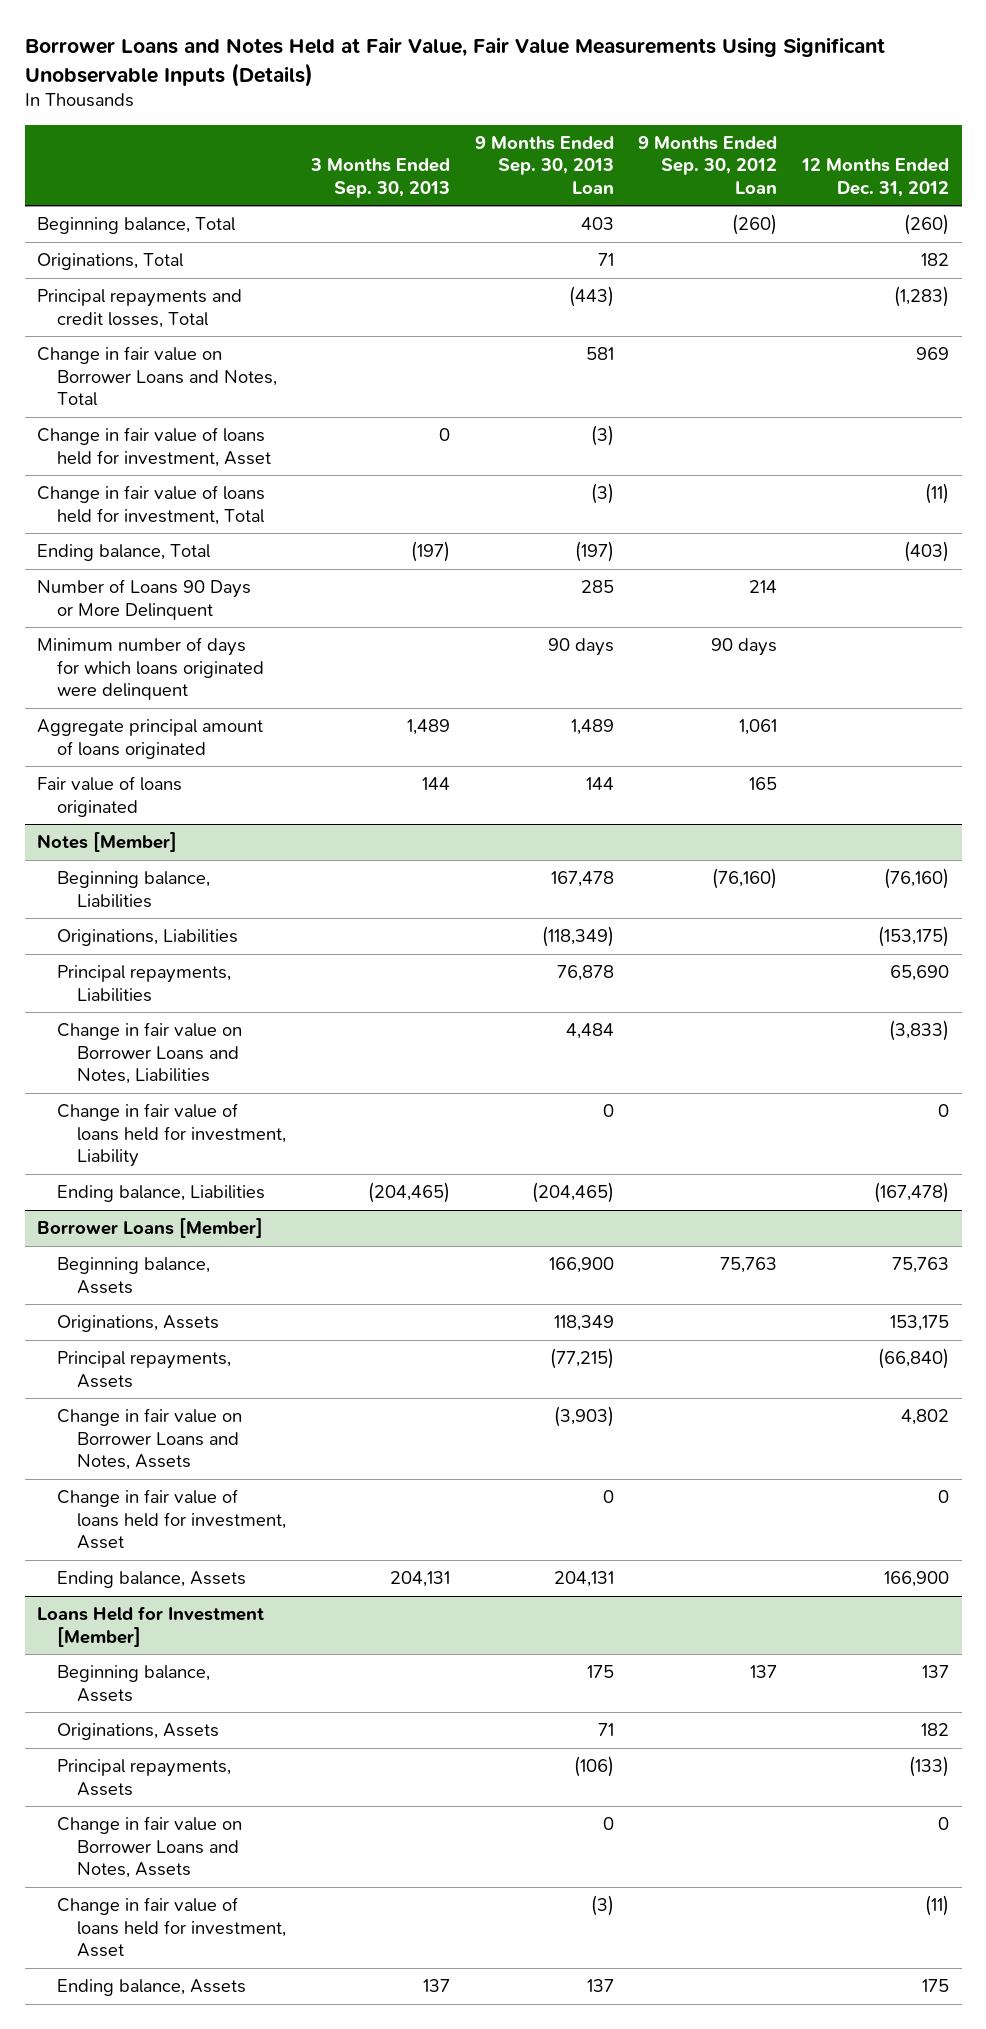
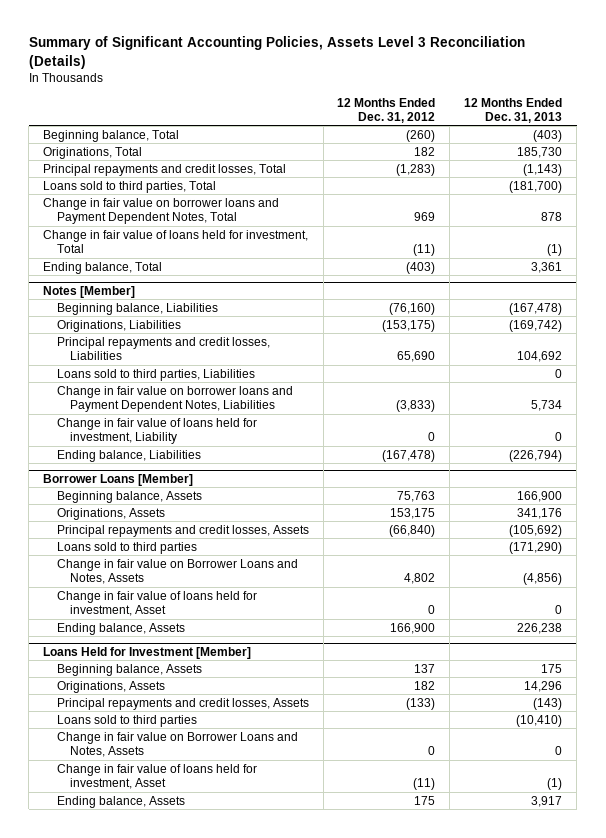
- Borrower Loans and Notes Held at Fair Value, Fair Value Measurements Using Significant Unobservable Inputs (Details)
+ Summary of Significant Accounting Policies, Assets Level 3 Reconciliation (Details)
- | 3 Months Ended Sep. 30, 2013 | 9 Months Ended Sep. 30, 2013 Loan | 9 Months Ended Sep. 30, 2012 Loan | 12 Months Ended Dec. 31, 2012
+ | 12 Months Ended Dec. 31, 2012 | 12 Months Ended Dec. 31, 2013
- Change in fair value on Borrower Loans and Notes, Total | | 581 | | 969
- Change in fair value of loans held for investment, Asset | 0 | (3) | |
+ Loans sold to third parties, Total | | (181,700)
+ Change in fair value on borrower loans and Payment Dependent Notes, Total | 969 | 878
- Number of Loans 90 Days or More Delinquent | | 285 | 214 |
- Minimum number of days for which loans originated were delinquent | | 90 days | 90 days |
- Aggregate principal amount of loans originated | 1,489 | 1,489 | 1,061 |
- Fair value of loans originated | 144 | 144 | 165 |
@ Notes [Member]
- Principal repayments, Liabilities | | 76,878 | | 65,690
- Change in fair value on Borrower Loans and Notes, Liabilities | | 4,484 | | (3,833)
+ Principal repayments and credit losses, Liabilities | 65,690 | 104,692
+ Loans sold to third parties, Liabilities | | 0
+ Change in fair value on borrower loans and Payment Dependent Notes, Liabilities | (3,833) | 5,734
@ Borrower Loans [Member]
- Principal repayments, Assets | | (77,215) | | (66,840)
+ Principal repayments and credit losses, Assets | (66,840) | (105,692)
+ Loans sold to third parties | | (171,290)
@ Loans Held for Investment [Member]
- Principal repayments, Assets | | (106) | | (133)
+ Principal repayments and credit losses, Assets | (133) | (143)
+ Loans sold to third parties | | (10,410)

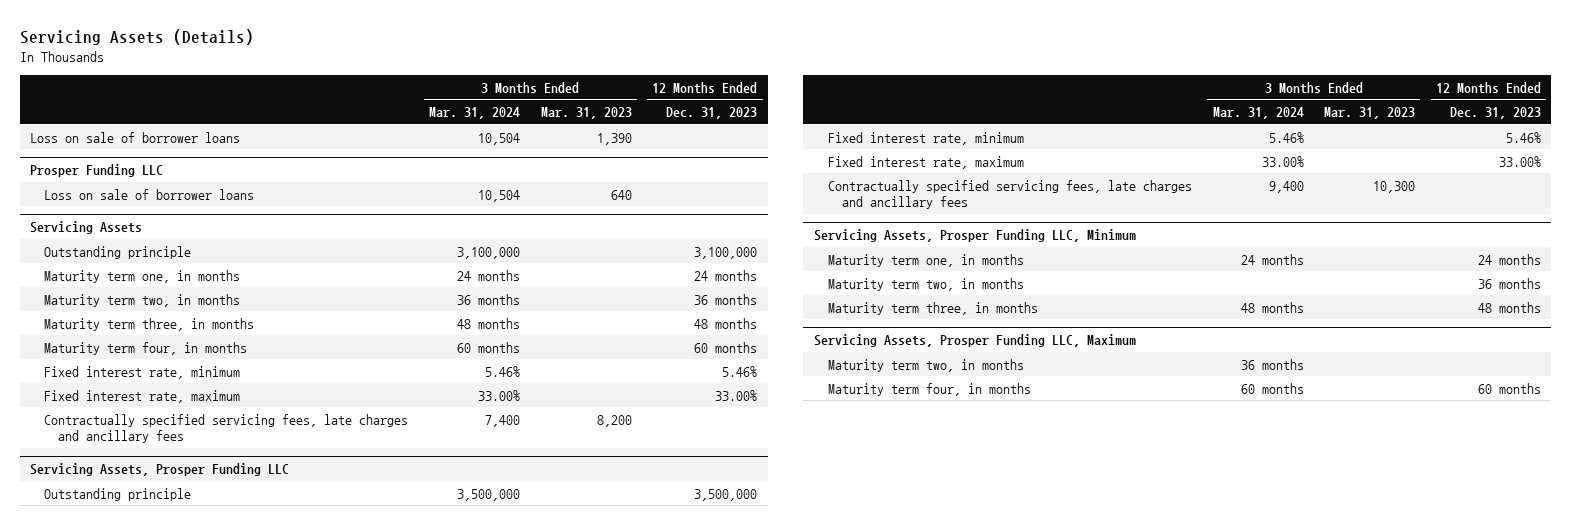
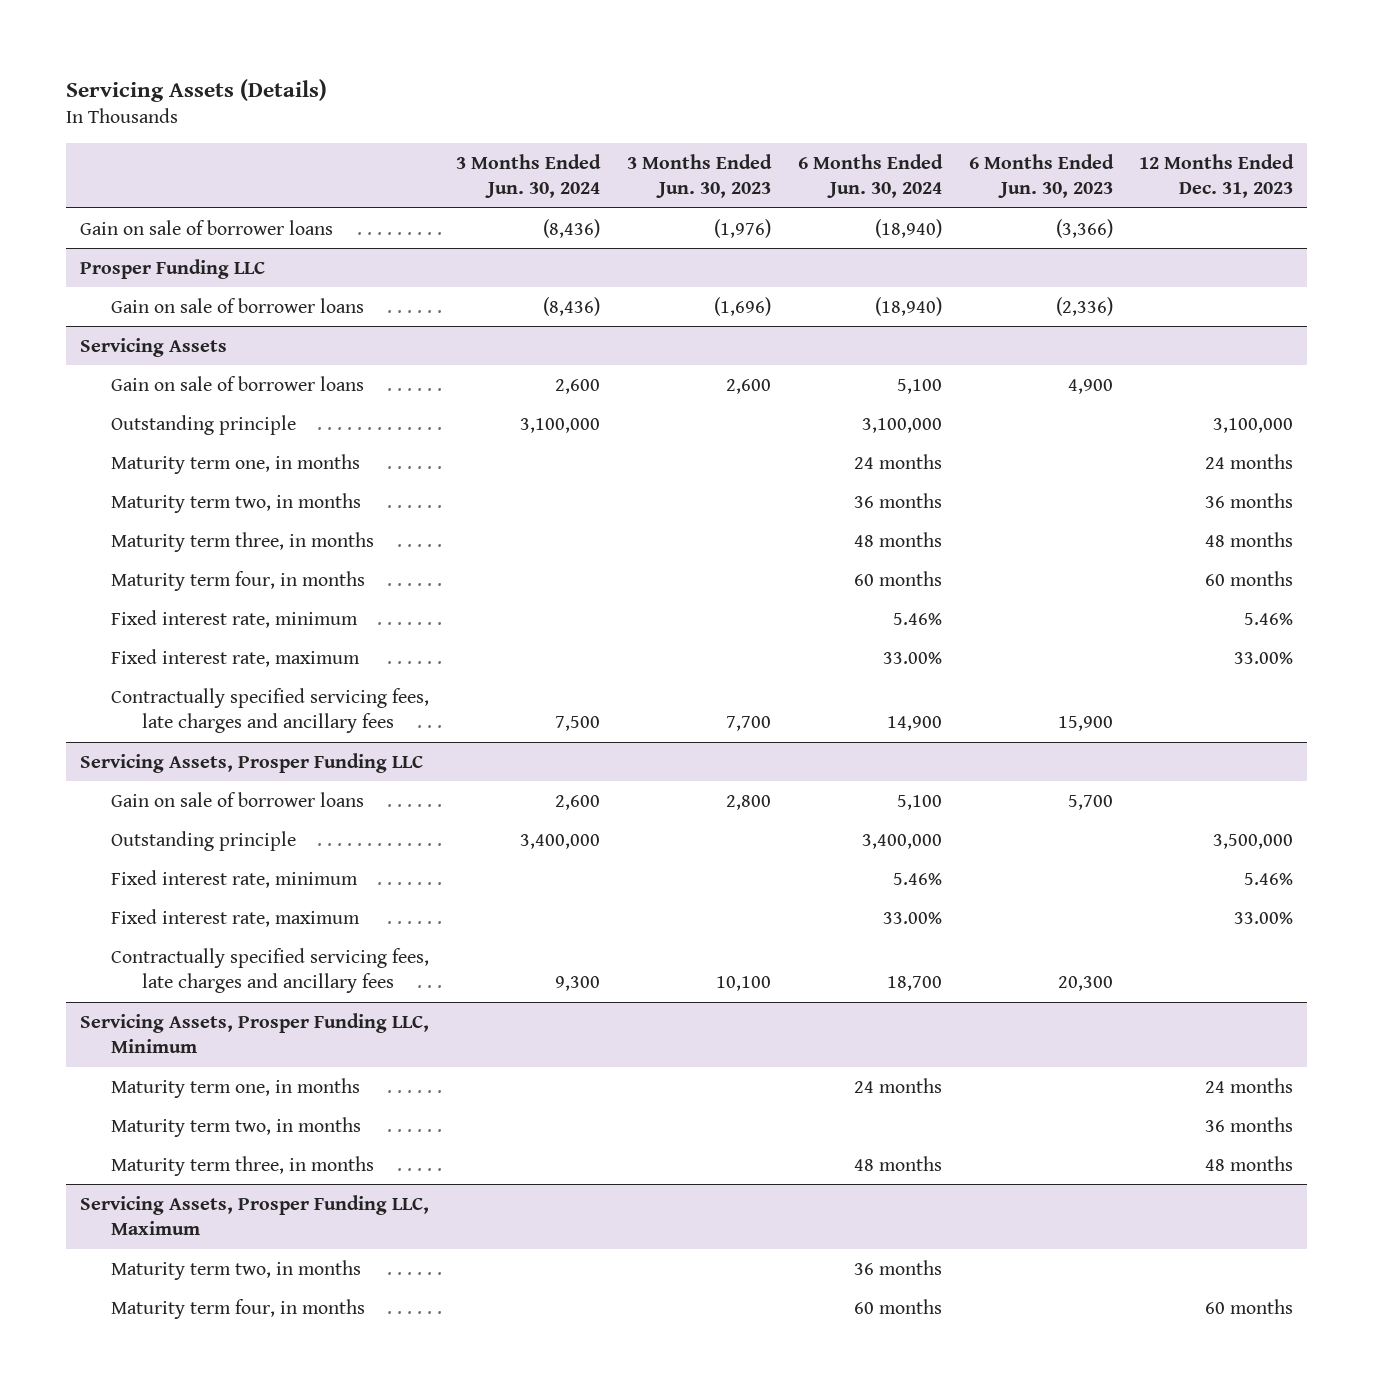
- | 3 Months Ended Mar. 31, 2024 | 3 Months Ended Mar. 31, 2023 | 12 Months Ended Dec. 31, 2023
+ | 3 Months Ended Jun. 30, 2024 | 3 Months Ended Jun. 30, 2023 | 6 Months Ended Jun. 30, 2024 | 6 Months Ended Jun. 30, 2023 | 12 Months Ended Dec. 31, 2023
- Loss on sale of borrower loans | 10,504 | 1,390 |
+ Gain on sale of borrower loans | (8,436) | (1,976) | (18,940) | (3,366) |
@ Prosper Funding LLC
- Loss on sale of borrower loans | 10,504 | 640 |
+ Gain on sale of borrower loans | (8,436) | (1,696) | (18,940) | (2,336) |
@ Servicing Assets
+ Gain on sale of borrower loans | 2,600 | 2,600 | 5,100 | 4,900 |
@ Servicing Assets, Prosper Funding LLC
+ Gain on sale of borrower loans | 2,600 | 2,800 | 5,100 | 5,700 |

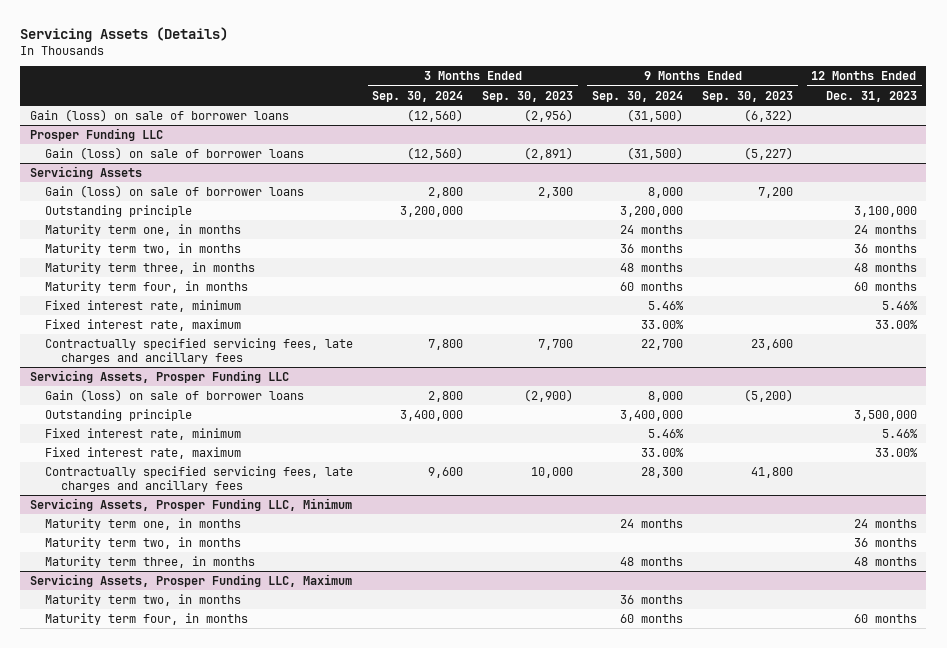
- | 3 Months Ended Jun. 30, 2024 | 3 Months Ended Jun. 30, 2023 | 6 Months Ended Jun. 30, 2024 | 6 Months Ended Jun. 30, 2023 | 12 Months Ended Dec. 31, 2023
+ | 3 Months Ended Sep. 30, 2024 | 3 Months Ended Sep. 30, 2023 | 9 Months Ended Sep. 30, 2024 | 9 Months Ended Sep. 30, 2023 | 12 Months Ended Dec. 31, 2023
- Gain on sale of borrower loans | (8,436) | (1,976) | (18,940) | (3,366) |
+ Gain (loss) on sale of borrower loans | (12,560) | (2,956) | (31,500) | (6,322) |
@ Prosper Funding LLC
- Gain on sale of borrower loans | (8,436) | (1,696) | (18,940) | (2,336) |
+ Gain (loss) on sale of borrower loans | (12,560) | (2,891) | (31,500) | (5,227) |
@ Servicing Assets
- Gain on sale of borrower loans | 2,600 | 2,600 | 5,100 | 4,900 |
+ Gain (loss) on sale of borrower loans | 2,800 | 2,300 | 8,000 | 7,200 |
@ Servicing Assets, Prosper Funding LLC
- Gain on sale of borrower loans | 2,600 | 2,800 | 5,100 | 5,700 |
+ Gain (loss) on sale of borrower loans | 2,800 | (2,900) | 8,000 | (5,200) |

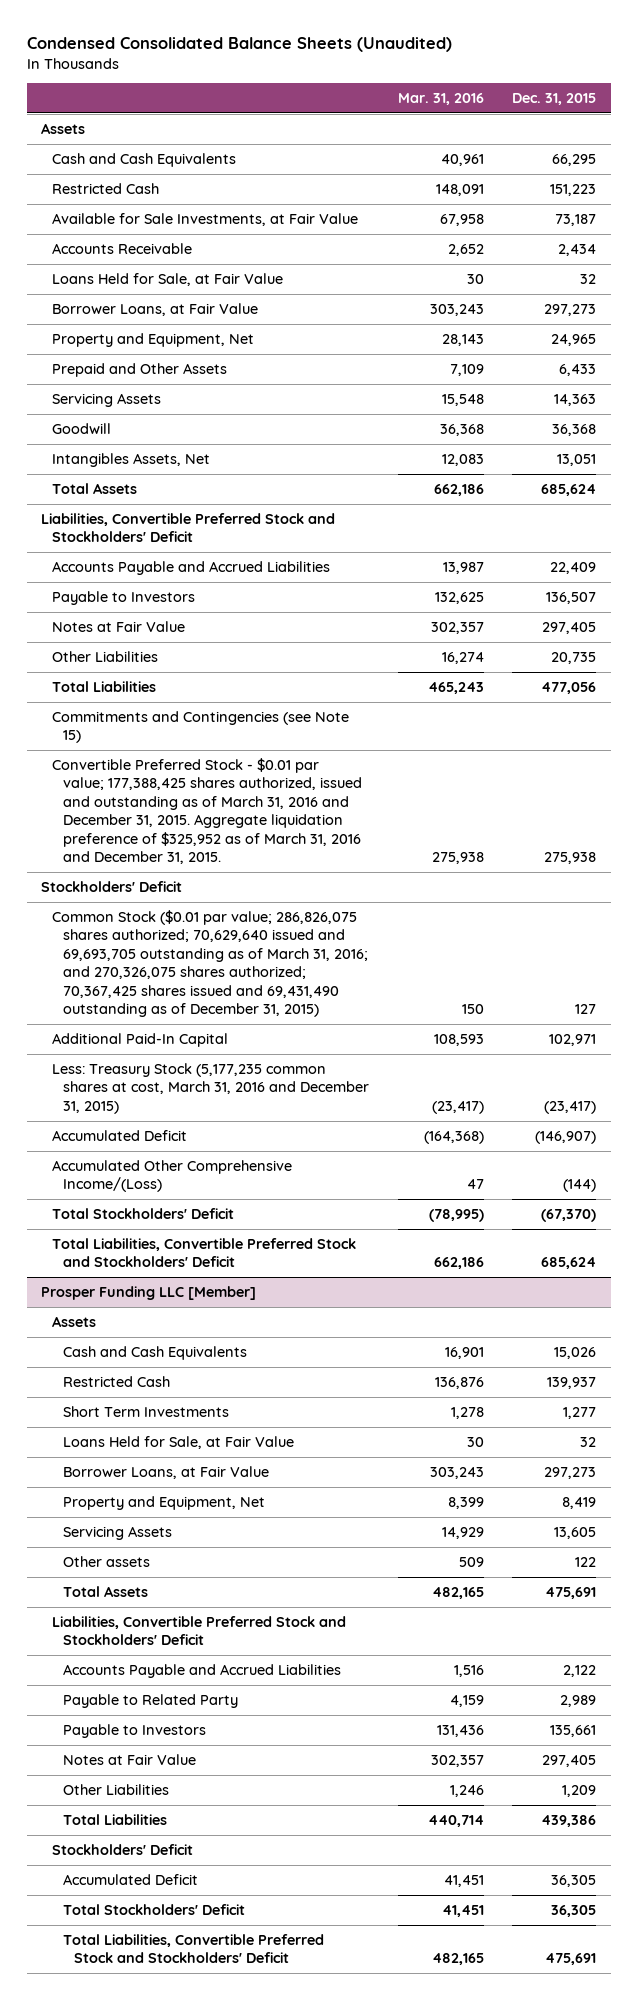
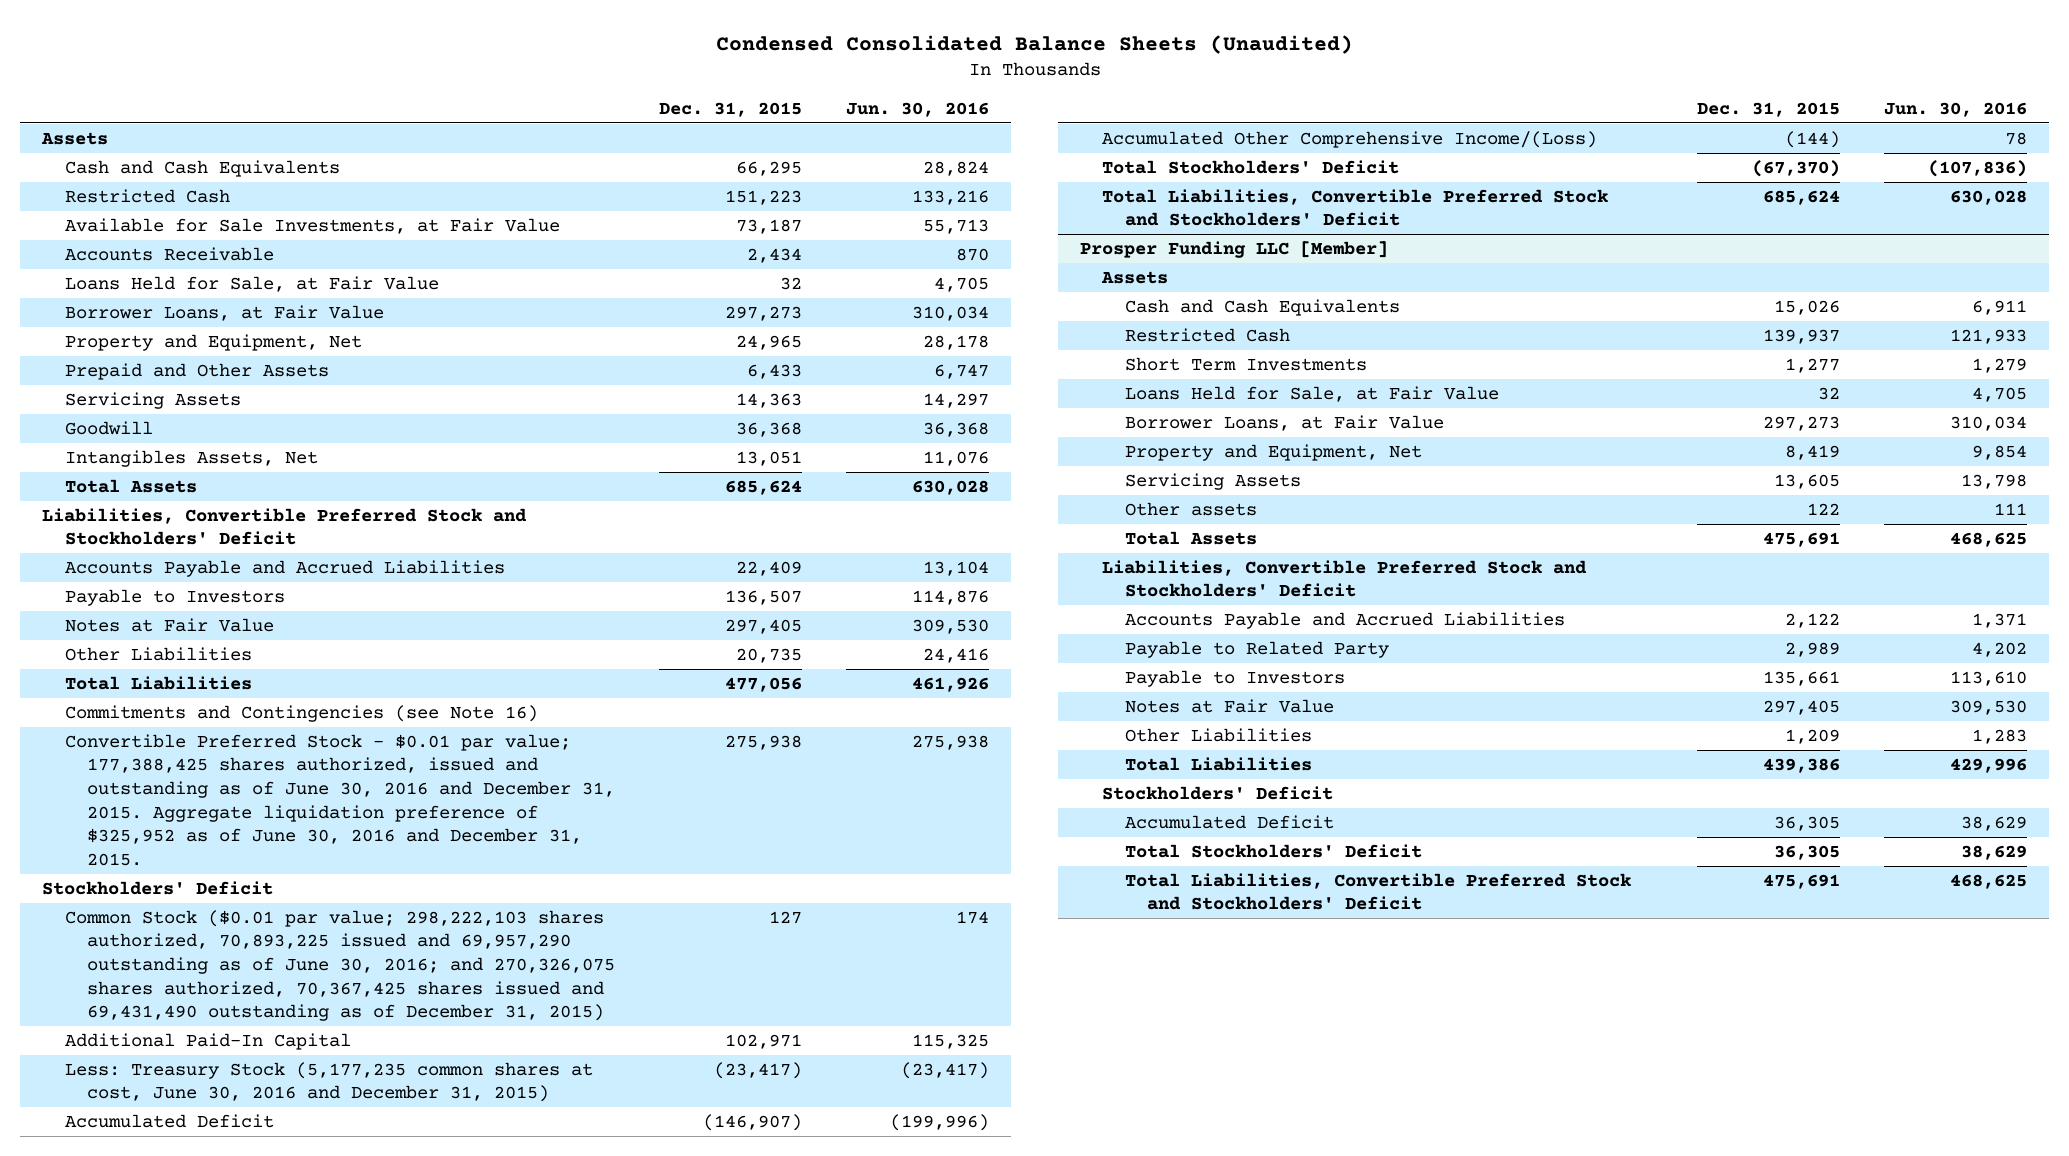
- | Mar. 31, 2016 | Dec. 31, 2015
+ | Dec. 31, 2015 | Jun. 30, 2016
- Commitments and Contingencies (see Note 15)
- Convertible Preferred Stock - $0.01 par value; 177,388,425 shares authorized, issued and outstanding as of March 31, 2016 and December 31, 2015. Aggregate liquidation preference of $325,952 as of March 31, 2016 and December 31, 2015. | 275,938 | 275,938
+ Commitments and Contingencies (see Note 16)
+ Convertible Preferred Stock - $0.01 par value; 177,388,425 shares authorized, issued and outstanding as of June 30, 2016 and December 31, 2015. Aggregate liquidation preference of $325,952 as of June 30, 2016 and December 31, 2015. | 275,938 | 275,938
- Common Stock ($0.01 par value; 286,826,075 shares authorized; 70,629,640 issued and 69,693,705 outstanding as of March 31, 2016; and 270,326,075 shares authorized; 70,367,425 shares issued and 69,431,490 outstanding as of December 31, 2015) | 150 | 127
+ Common Stock ($0.01 par value; 298,222,103 shares authorized, 70,893,225 issued and 69,957,290 outstanding as of June 30, 2016; and 270,326,075 shares authorized, 70,367,425 shares issued and 69,431,490 outstanding as of December 31, 2015) | 127 | 174
- Less: Treasury Stock (5,177,235 common shares at cost, March 31, 2016 and December 31, 2015) | (23,417) | (23,417)
+ Less: Treasury Stock (5,177,235 common shares at cost, June 30, 2016 and December 31, 2015) | (23,417) | (23,417)

